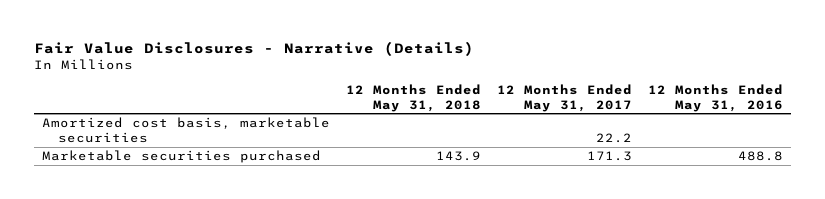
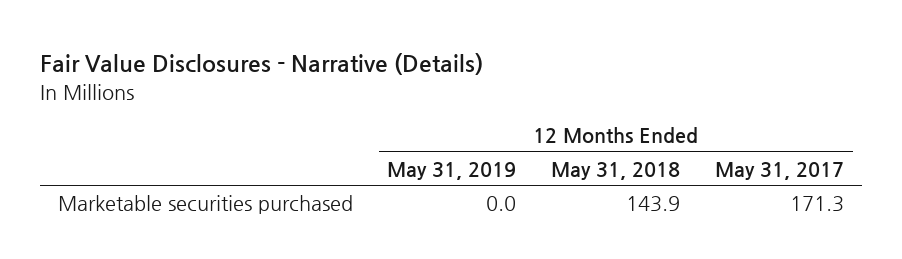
- | 12 Months Ended May 31, 2018 | 12 Months Ended May 31, 2017 | 12 Months Ended May 31, 2016
+ | 12 Months Ended May 31, 2019 | 12 Months Ended May 31, 2018 | 12 Months Ended May 31, 2017
- Amortized cost basis, marketable securities | | 22.2 |

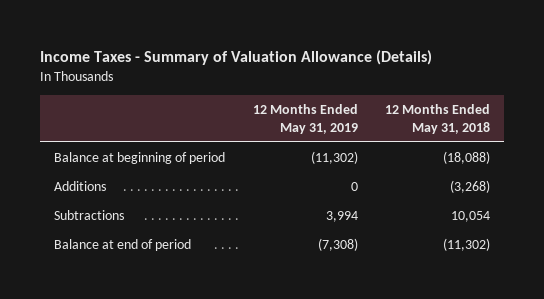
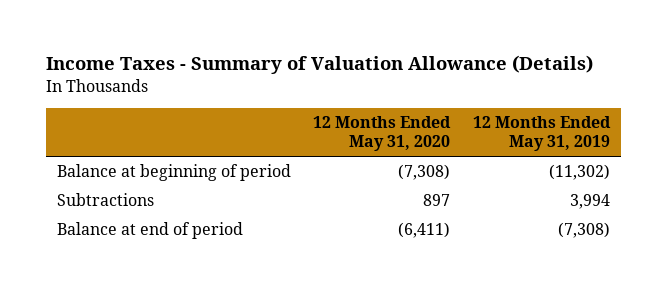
- | 12 Months Ended May 31, 2019 | 12 Months Ended May 31, 2018
+ | 12 Months Ended May 31, 2020 | 12 Months Ended May 31, 2019
- Additions | 0 | (3,268)

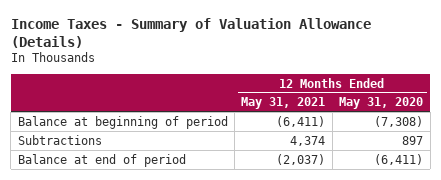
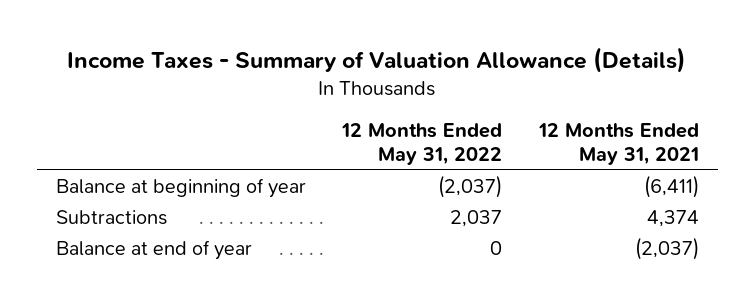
- | 12 Months Ended May 31, 2021 | 12 Months Ended May 31, 2020
+ | 12 Months Ended May 31, 2022 | 12 Months Ended May 31, 2021
- Balance at beginning of period | (6,411) | (7,308)
+ Balance at beginning of year | (2,037) | (6,411)
- Balance at end of period | (2,037) | (6,411)
+ Balance at end of year | 0 | (2,037)

